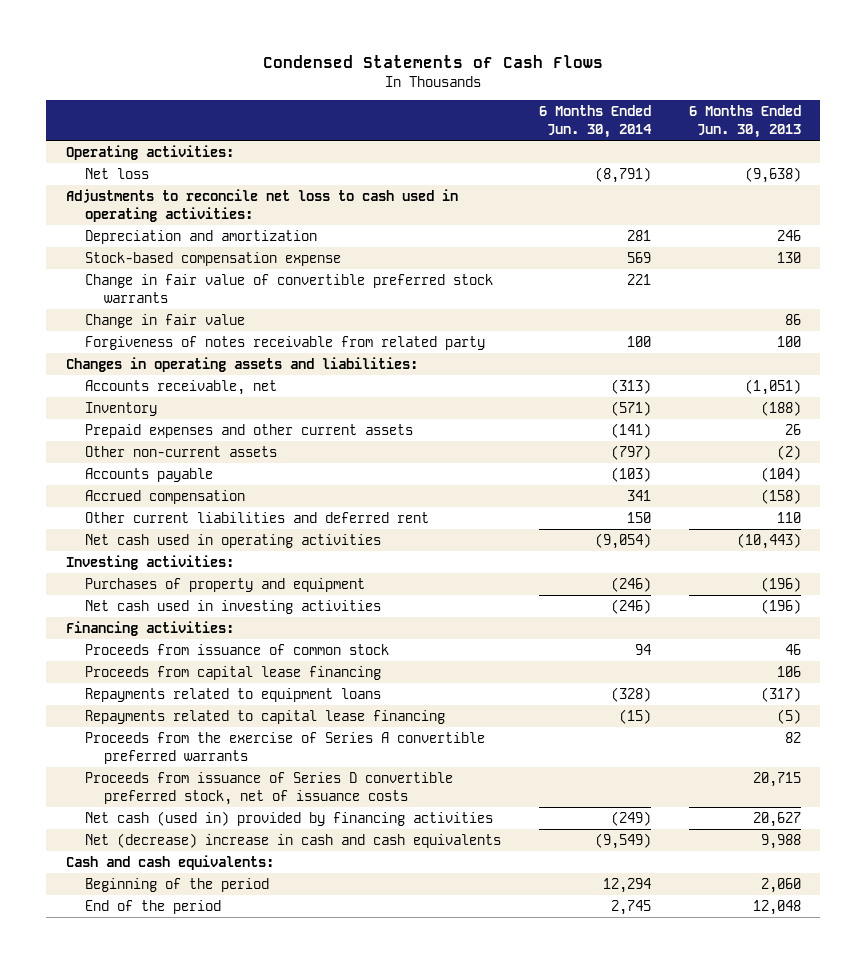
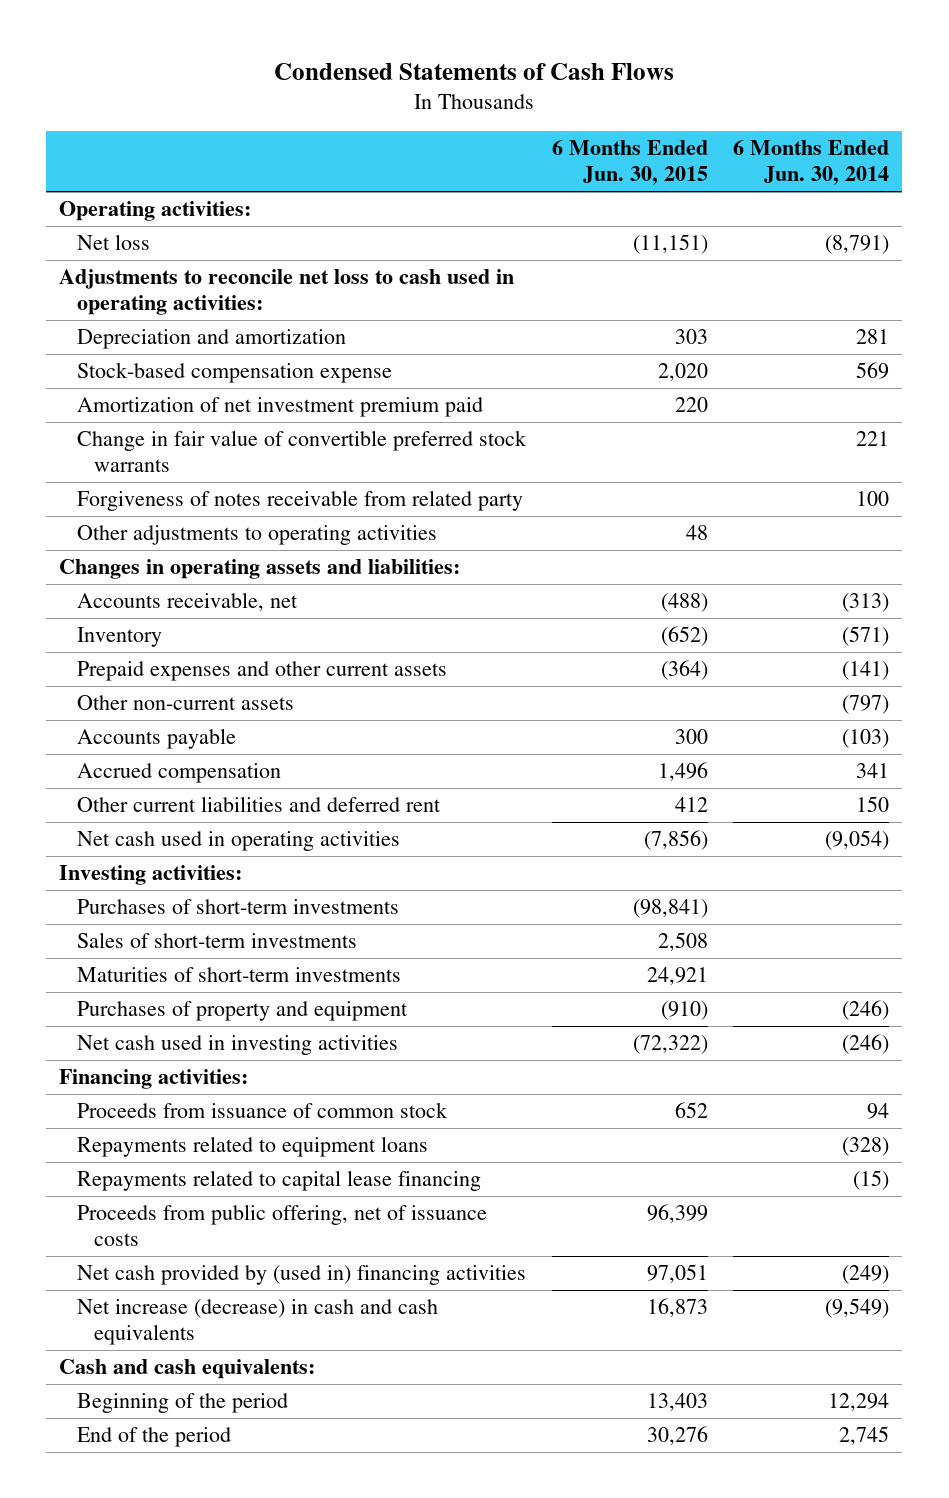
- | 6 Months Ended Jun. 30, 2014 | 6 Months Ended Jun. 30, 2013
+ | 6 Months Ended Jun. 30, 2015 | 6 Months Ended Jun. 30, 2014
+ Amortization of net investment premium paid | 220 |
- Change in fair value | | 86
+ Other adjustments to operating activities | 48 |
+ Purchases of short-term investments | (98,841) |
+ Sales of short-term investments | 2,508 |
+ Maturities of short-term investments | 24,921 |
- Proceeds from capital lease financing | | 106
- Proceeds from the exercise of Series A convertible preferred warrants | | 82
- Proceeds from issuance of Series D convertible preferred stock, net of issuance costs | | 20,715
- Net cash (used in) provided by financing activities | (249) | 20,627
- Net (decrease) increase in cash and cash equivalents | (9,549) | 9,988
+ Proceeds from public offering, net of issuance costs | 96,399 |
+ Net cash provided by (used in) financing activities | 97,051 | (249)
+ Net increase (decrease) in cash and cash equivalents | 16,873 | (9,549)

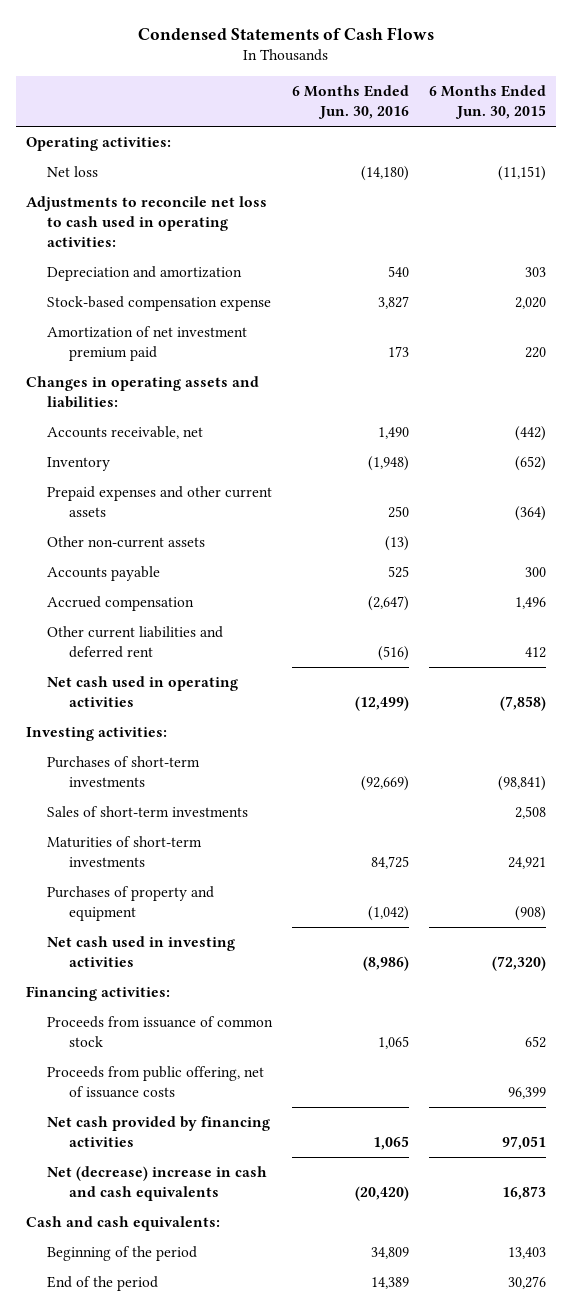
- | 6 Months Ended Jun. 30, 2015 | 6 Months Ended Jun. 30, 2014
+ | 6 Months Ended Jun. 30, 2016 | 6 Months Ended Jun. 30, 2015
- Change in fair value of convertible preferred stock warrants | | 221
- Forgiveness of notes receivable from related party | | 100
- Other adjustments to operating activities | 48 |
- Accounts receivable, net | (488) | (313)
+ Accounts receivable, net | 1,490 | (442)
- Net cash used in operating activities | (7,856) | (9,054)
+ Net cash used in operating activities | (12,499) | (7,858)
- Purchases of property and equipment | (910) | (246)
- Net cash used in investing activities | (72,322) | (246)
+ Purchases of property and equipment | (1,042) | (908)
+ Net cash used in investing activities | (8,986) | (72,320)
- Repayments related to equipment loans | | (328)
- Repayments related to capital lease financing | | (15)
- Net cash provided by (used in) financing activities | 97,051 | (249)
- Net increase (decrease) in cash and cash equivalents | 16,873 | (9,549)
+ Net cash provided by financing activities | 1,065 | 97,051
+ Net (decrease) increase in cash and cash equivalents | (20,420) | 16,873

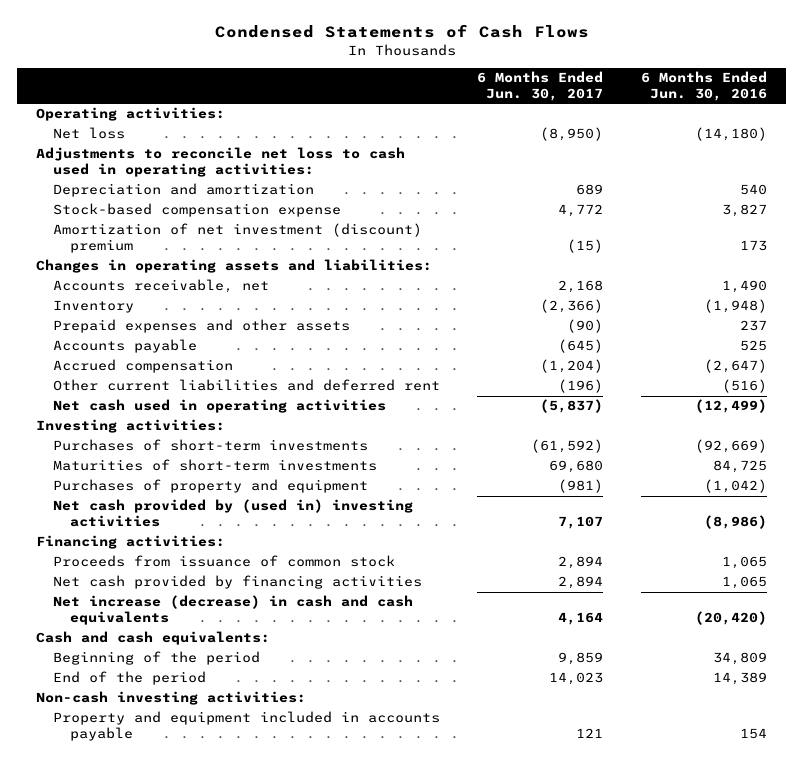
- | 6 Months Ended Jun. 30, 2016 | 6 Months Ended Jun. 30, 2015
+ | 6 Months Ended Jun. 30, 2017 | 6 Months Ended Jun. 30, 2016
- Amortization of net investment premium paid | 173 | 220
+ Amortization of net investment (discount) premium | (15) | 173
- Prepaid expenses and other current assets | 250 | (364)
- Other non-current assets | (13) |
+ Prepaid expenses and other assets | (90) | 237
- Sales of short-term investments | | 2,508
- Net cash used in investing activities | (8,986) | (72,320)
+ Net cash provided by (used in) investing activities | 7,107 | (8,986)
- Proceeds from public offering, net of issuance costs | | 96,399
- Net (decrease) increase in cash and cash equivalents | (20,420) | 16,873
+ Net increase (decrease) in cash and cash equivalents | 4,164 | (20,420)
+ Non-cash investing activities:
+ Property and equipment included in accounts payable | 121 | 154

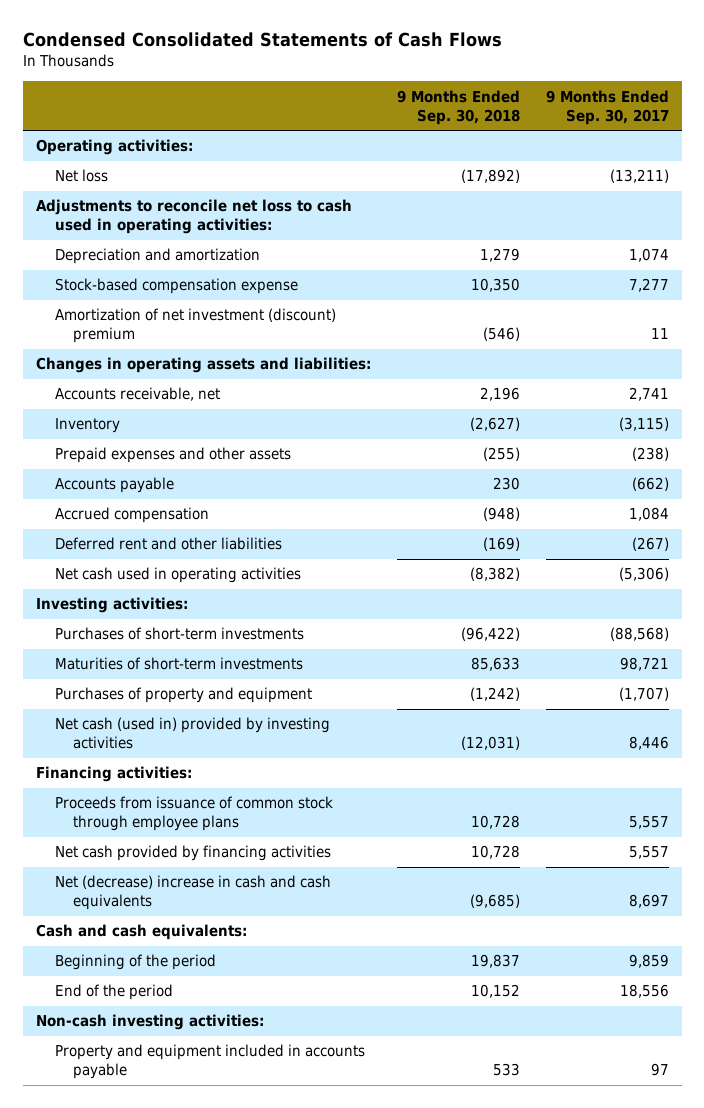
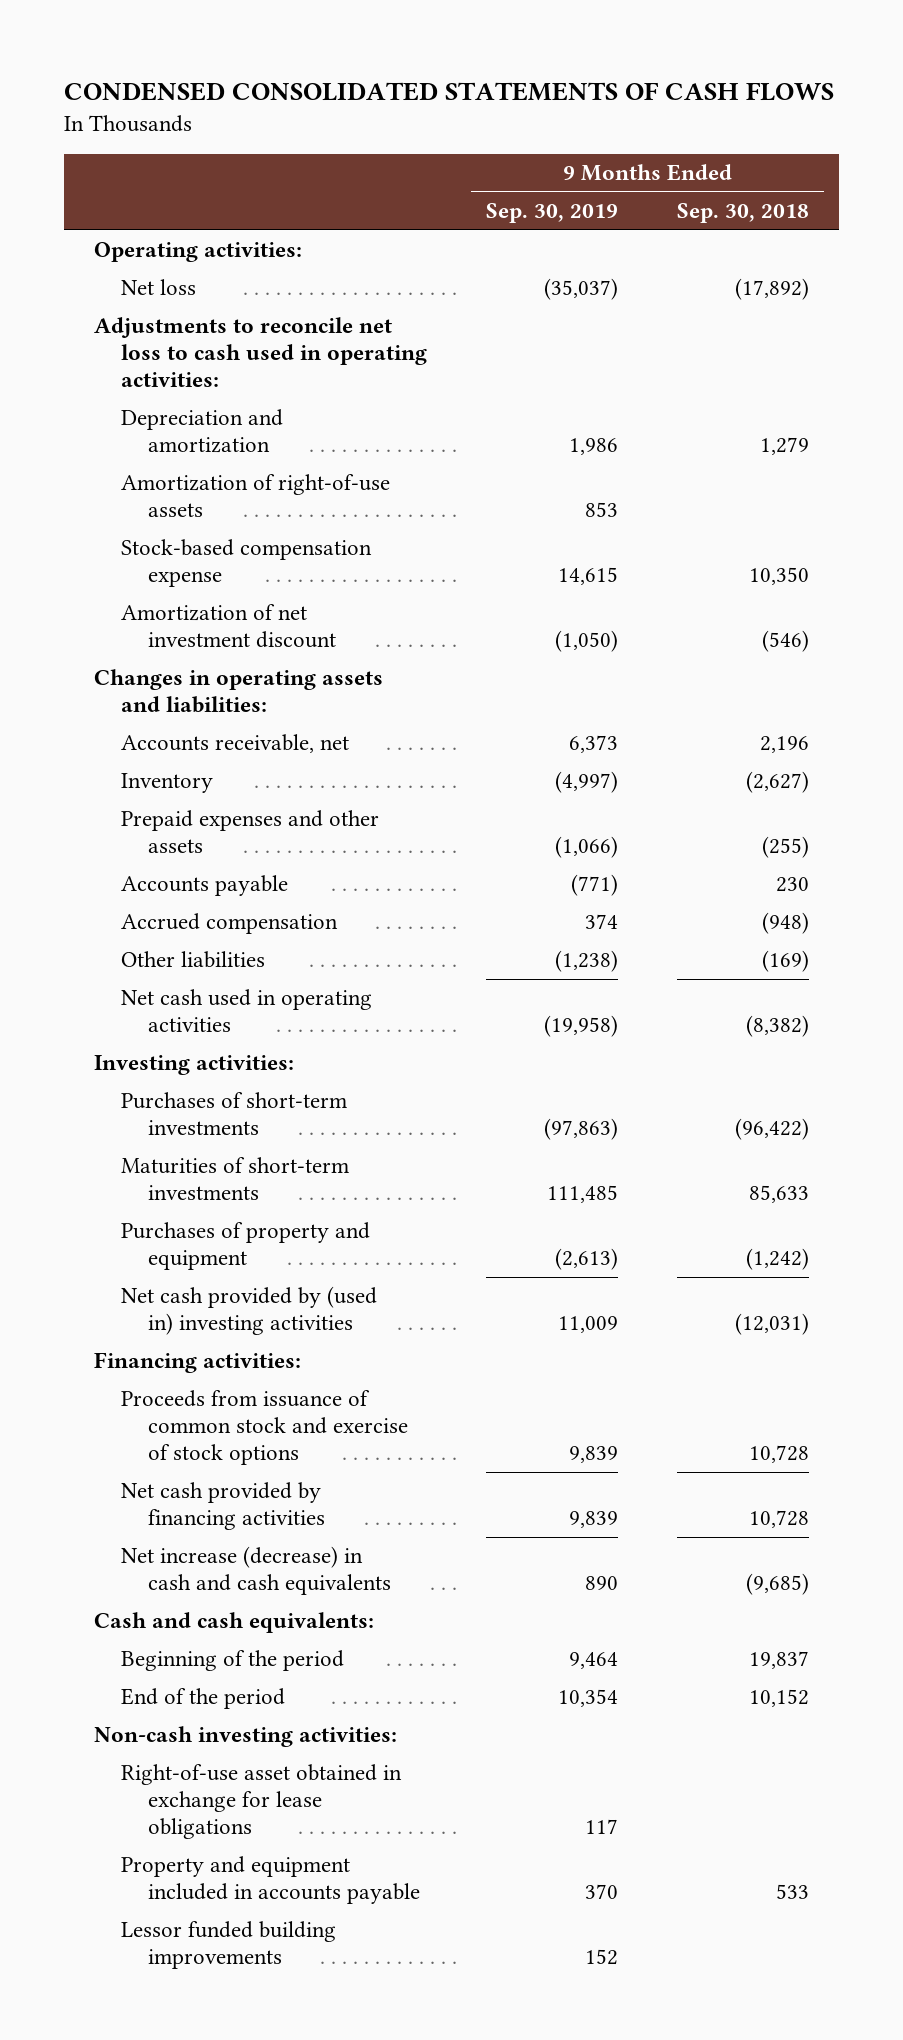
- Condensed Consolidated Statements of Cash Flows
+ CONDENSED CONSOLIDATED STATEMENTS OF CASH FLOWS
- | 9 Months Ended Sep. 30, 2018 | 9 Months Ended Sep. 30, 2017
+ | 9 Months Ended Sep. 30, 2019 | 9 Months Ended Sep. 30, 2018
+ Amortization of right-of-use assets | 853 |
- Amortization of net investment (discount) premium | (546) | 11
+ Amortization of net investment discount | (1,050) | (546)
- Deferred rent and other liabilities | (169) | (267)
+ Other liabilities | (1,238) | (169)
- Net cash (used in) provided by investing activities | (12,031) | 8,446
+ Net cash provided by (used in) investing activities | 11,009 | (12,031)
- Proceeds from issuance of common stock through employee plans | 10,728 | 5,557
+ Proceeds from issuance of common stock and exercise of stock options | 9,839 | 10,728
- Net (decrease) increase in cash and cash equivalents | (9,685) | 8,697
+ Net increase (decrease) in cash and cash equivalents | 890 | (9,685)
+ Right-of-use asset obtained in exchange for lease obligations | 117 |
+ Lessor funded building improvements | 152 |

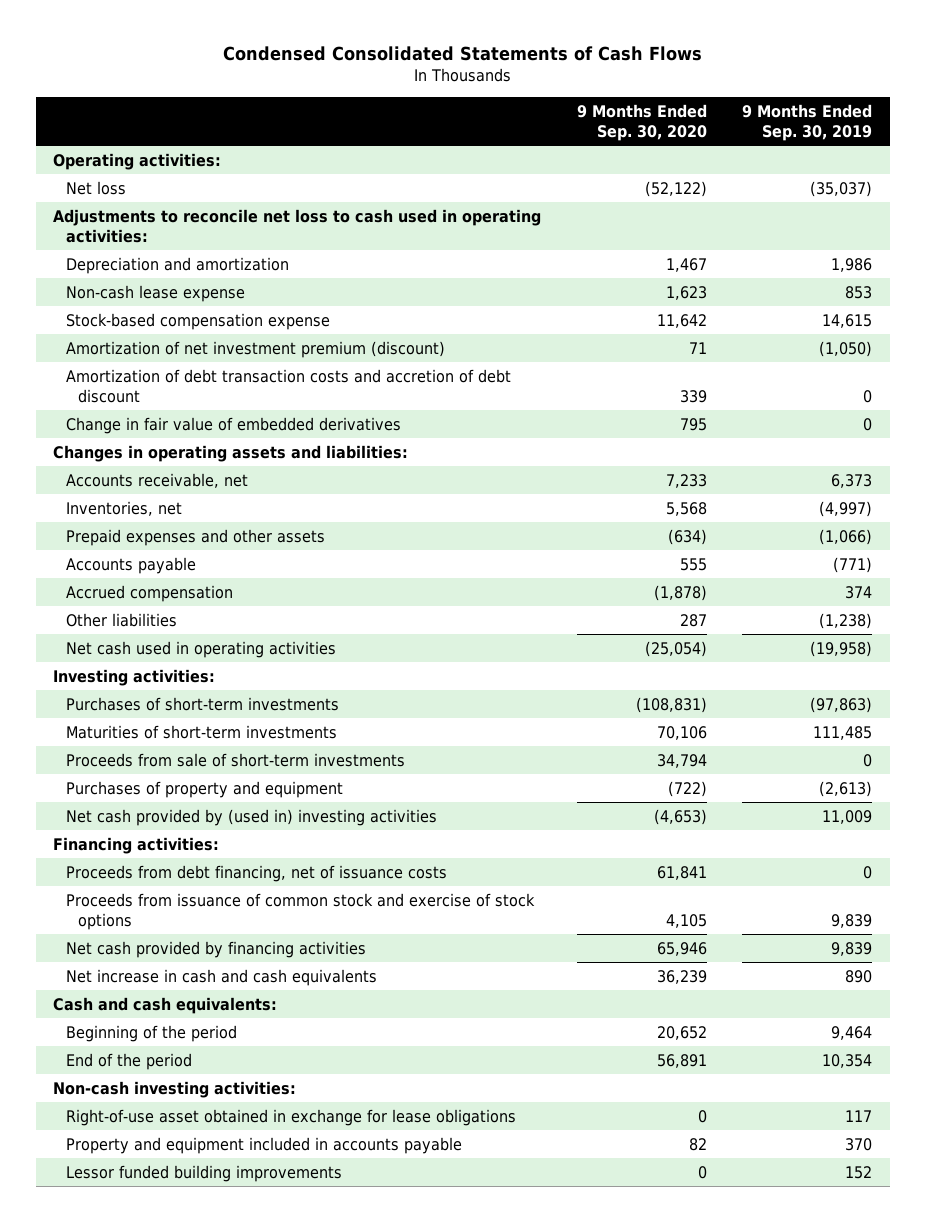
- CONDENSED CONSOLIDATED STATEMENTS OF CASH FLOWS
+ Condensed Consolidated Statements of Cash Flows
- | 9 Months Ended Sep. 30, 2019 | 9 Months Ended Sep. 30, 2018
+ | 9 Months Ended Sep. 30, 2020 | 9 Months Ended Sep. 30, 2019
- Amortization of right-of-use assets | 853 |
+ Non-cash lease expense | 1,623 | 853
- Amortization of net investment discount | (1,050) | (546)
+ Amortization of net investment premium (discount) | 71 | (1,050)
+ Amortization of debt transaction costs and accretion of debt discount | 339 | 0
+ Change in fair value of embedded derivatives | 795 | 0
- Inventory | (4,997) | (2,627)
+ Inventories, net | 5,568 | (4,997)
+ Proceeds from sale of short-term investments | 34,794 | 0
+ Proceeds from debt financing, net of issuance costs | 61,841 | 0
- Net increase (decrease) in cash and cash equivalents | 890 | (9,685)
+ Net increase in cash and cash equivalents | 36,239 | 890

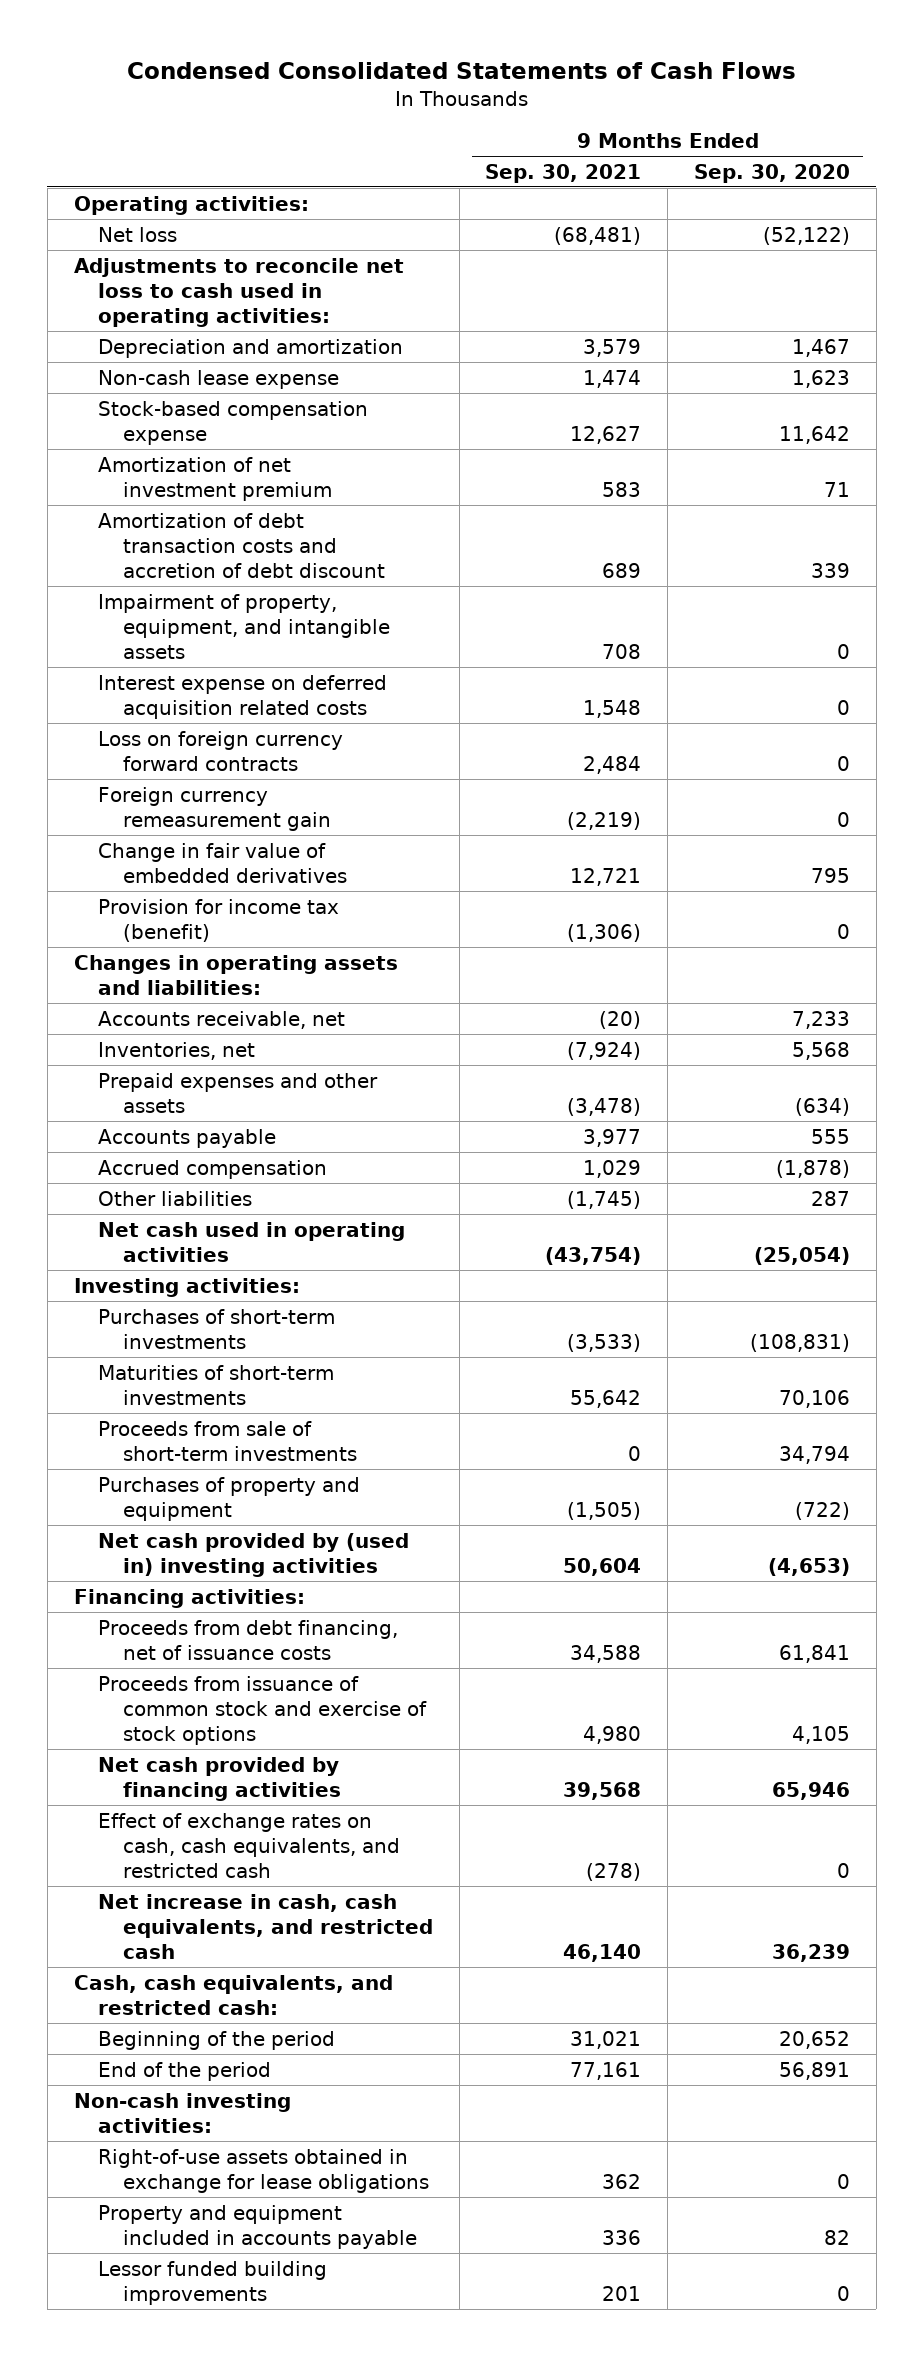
- | 9 Months Ended Sep. 30, 2020 | 9 Months Ended Sep. 30, 2019
+ | 9 Months Ended Sep. 30, 2021 | 9 Months Ended Sep. 30, 2020
- Amortization of net investment premium (discount) | 71 | (1,050)
+ Amortization of net investment premium | 583 | 71
+ Impairment of property, equipment, and intangible assets | 708 | 0
+ Interest expense on deferred acquisition related costs | 1,548 | 0
+ Loss on foreign currency forward contracts | 2,484 | 0
+ Foreign currency remeasurement gain | (2,219) | 0
+ Provision for income tax (benefit) | (1,306) | 0
- Net increase in cash and cash equivalents | 36,239 | 890
- Cash and cash equivalents:
+ Effect of exchange rates on cash, cash equivalents, and restricted cash | (278) | 0
+ Net increase in cash, cash equivalents, and restricted cash | 46,140 | 36,239
+ Cash, cash equivalents, and restricted cash:
- Right-of-use asset obtained in exchange for lease obligations | 0 | 117
+ Right-of-use assets obtained in exchange for lease obligations | 362 | 0

